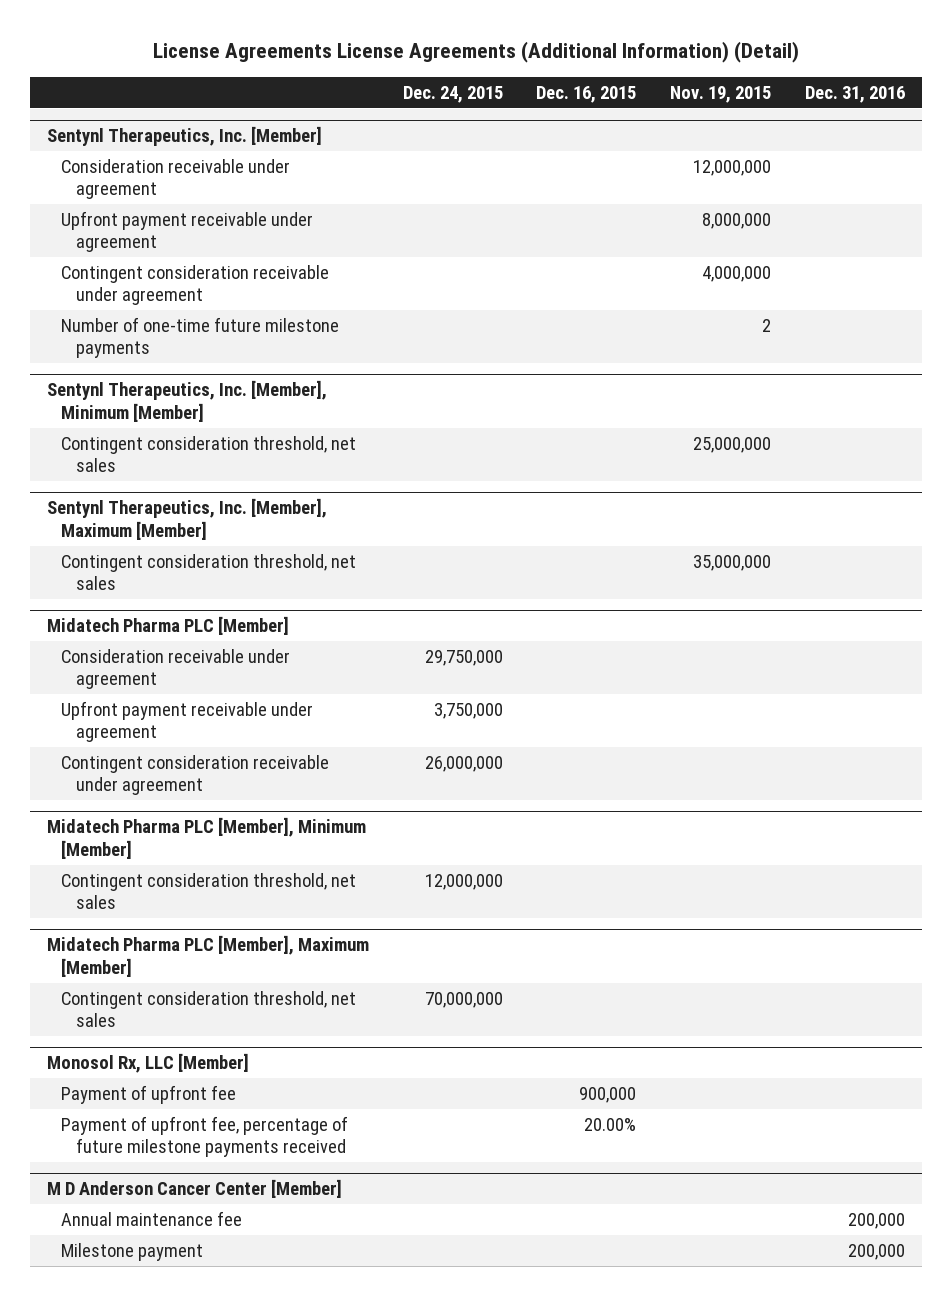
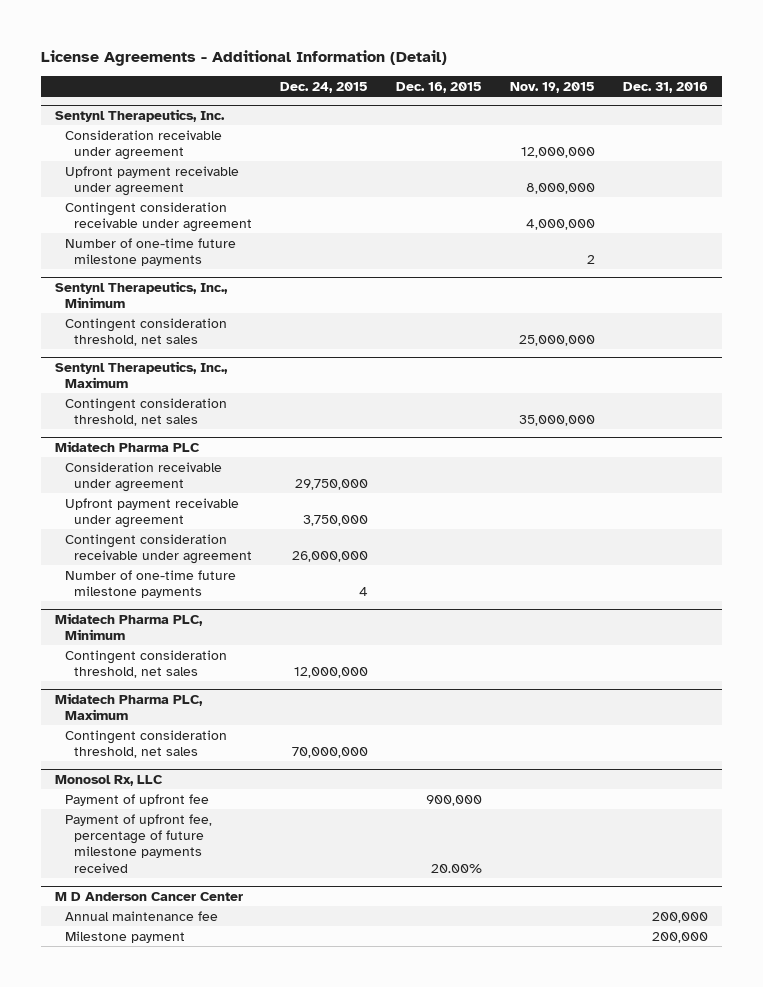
- License Agreements License Agreements (Additional Information) (Detail)
+ License Agreements - Additional Information (Detail)
- Sentynl Therapeutics, Inc. [Member]
+ Sentynl Therapeutics, Inc.
- Sentynl Therapeutics, Inc. [Member], Minimum [Member]
+ Sentynl Therapeutics, Inc., Minimum
- Sentynl Therapeutics, Inc. [Member], Maximum [Member]
+ Sentynl Therapeutics, Inc., Maximum
- Midatech Pharma PLC [Member]
+ Midatech Pharma PLC
- Midatech Pharma PLC [Member], Minimum [Member]
+ Number of one-time future milestone payments | 4 | | |
+ Midatech Pharma PLC, Minimum
- Midatech Pharma PLC [Member], Maximum [Member]
+ Midatech Pharma PLC, Maximum
- Monosol Rx, LLC [Member]
+ Monosol Rx, LLC
- M D Anderson Cancer Center [Member]
+ M D Anderson Cancer Center

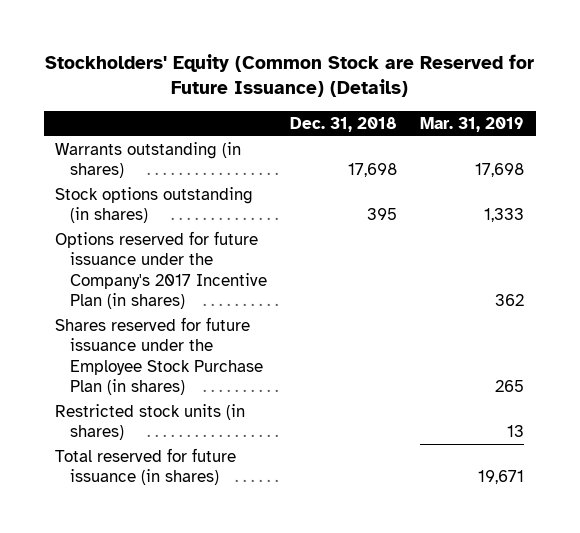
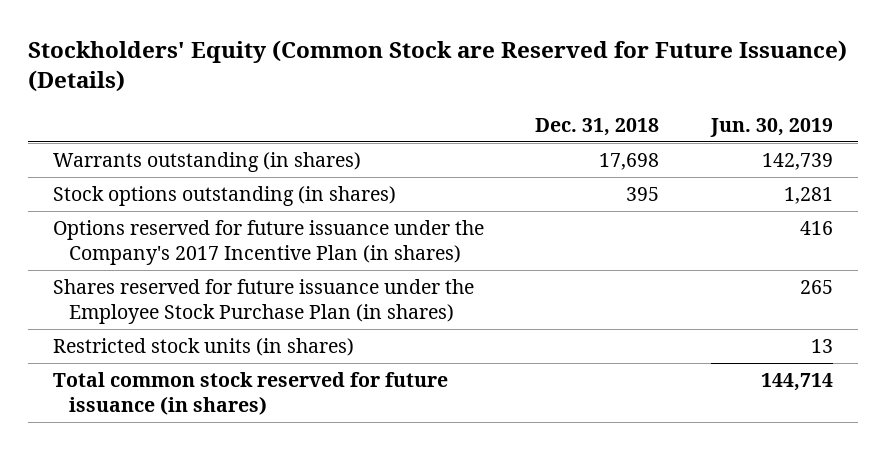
- | Dec. 31, 2018 | Mar. 31, 2019
+ | Dec. 31, 2018 | Jun. 30, 2019
- Total reserved for future issuance (in shares) | | 19,671
+ Total common stock reserved for future issuance (in shares) | | 144,714

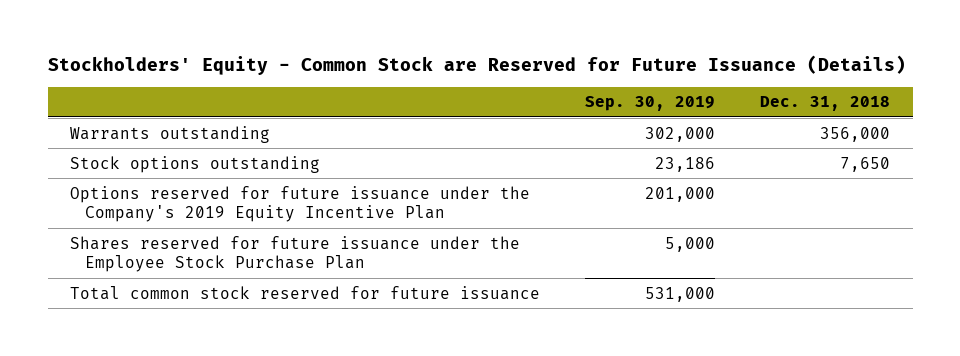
- Stockholders' Equity (Common Stock are Reserved for Future Issuance) (Details)
+ Stockholders' Equity - Common Stock are Reserved for Future Issuance (Details)
- | Dec. 31, 2018 | Jun. 30, 2019
+ | Sep. 30, 2019 | Dec. 31, 2018
- Warrants outstanding (in shares) | 17,698 | 142,739
- Stock options outstanding (in shares) | 395 | 1,281
- Options reserved for future issuance under the Company's 2017 Incentive Plan (in shares) | | 416
- Shares reserved for future issuance under the Employee Stock Purchase Plan (in shares) | | 265
- Restricted stock units (in shares) | | 13
- Total common stock reserved for future issuance (in shares) | | 144,714
+ Warrants outstanding | 302,000 | 356,000
+ Stock options outstanding | 23,186 | 7,650
+ Options reserved for future issuance under the Company's 2019 Equity Incentive Plan | 201,000 |
+ Shares reserved for future issuance under the Employee Stock Purchase Plan | 5,000 |
+ Total common stock reserved for future issuance | 531,000 |

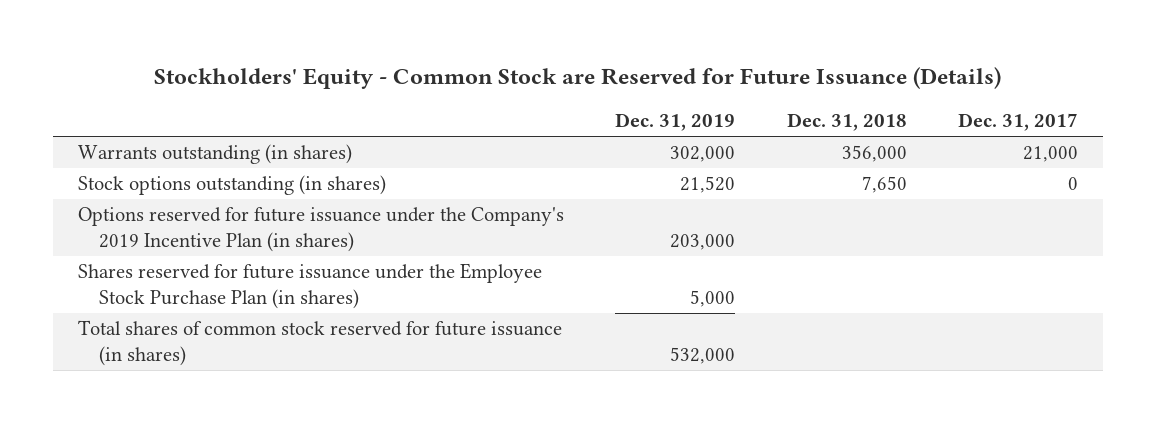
- | Sep. 30, 2019 | Dec. 31, 2018
+ | Dec. 31, 2019 | Dec. 31, 2018 | Dec. 31, 2017
- Warrants outstanding | 302,000 | 356,000
- Stock options outstanding | 23,186 | 7,650
- Options reserved for future issuance under the Company's 2019 Equity Incentive Plan | 201,000 |
- Shares reserved for future issuance under the Employee Stock Purchase Plan | 5,000 |
- Total common stock reserved for future issuance | 531,000 |
+ Warrants outstanding (in shares) | 302,000 | 356,000 | 21,000
+ Stock options outstanding (in shares) | 21,520 | 7,650 | 0
+ Options reserved for future issuance under the Company's 2019 Incentive Plan (in shares) | 203,000 | |
+ Shares reserved for future issuance under the Employee Stock Purchase Plan (in shares) | 5,000 | |
+ Total shares of common stock reserved for future issuance (in shares) | 532,000 | |

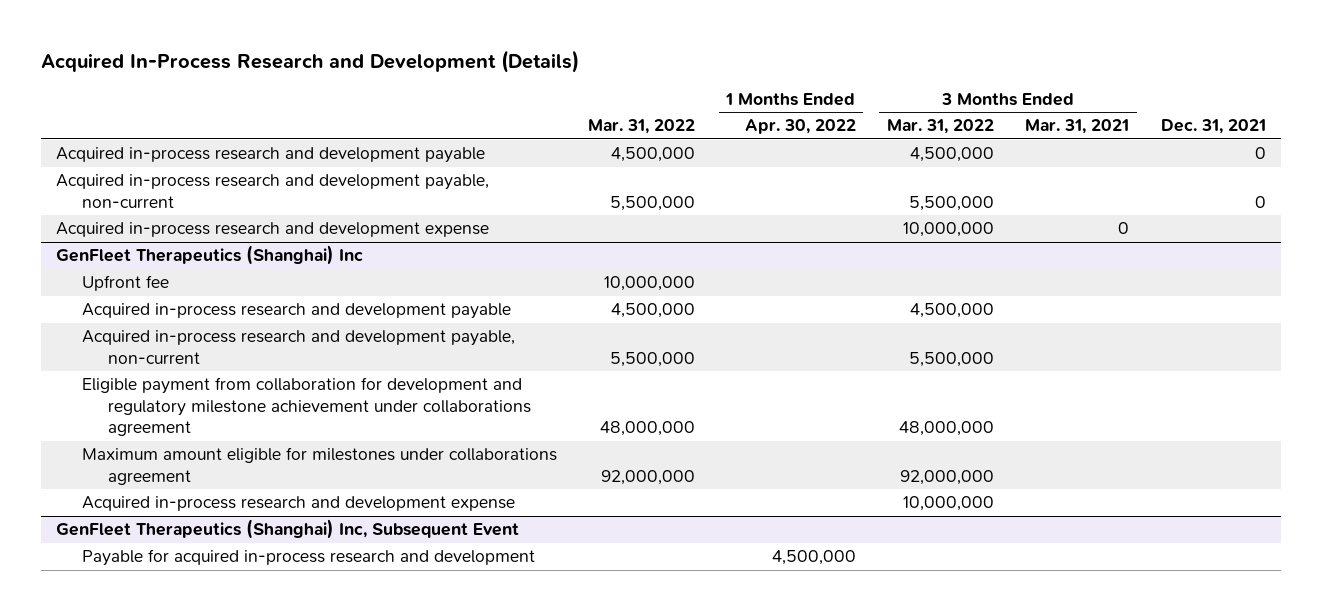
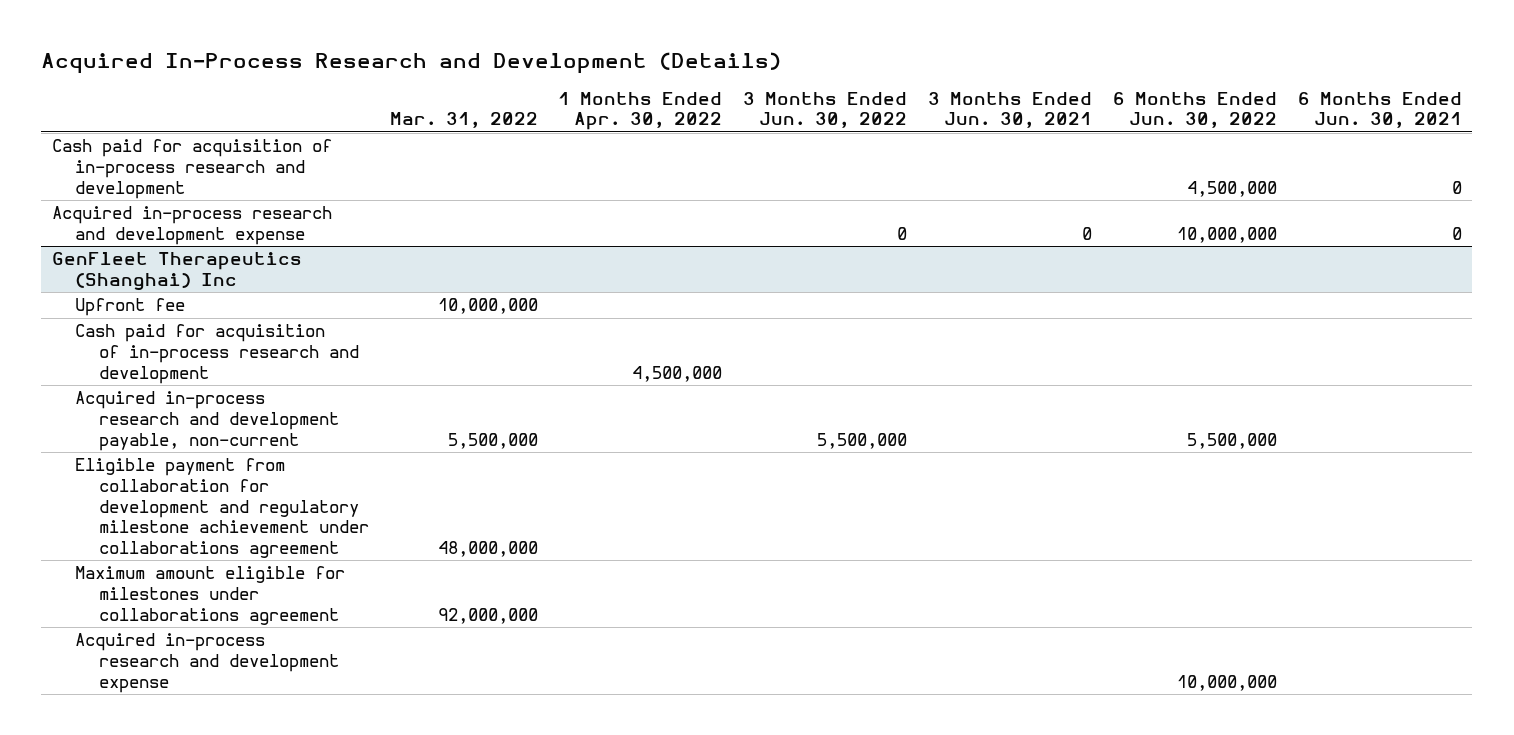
- | Mar. 31, 2022 | 1 Months Ended Apr. 30, 2022 | 3 Months Ended Mar. 31, 2022 | 3 Months Ended Mar. 31, 2021 | Dec. 31, 2021
+ | Mar. 31, 2022 | 1 Months Ended Apr. 30, 2022 | 3 Months Ended Jun. 30, 2022 | 3 Months Ended Jun. 30, 2021 | 6 Months Ended Jun. 30, 2022 | 6 Months Ended Jun. 30, 2021
- Acquired in-process research and development payable | 4,500,000 | | 4,500,000 | | 0
- Acquired in-process research and development payable, non-current | 5,500,000 | | 5,500,000 | | 0
+ Cash paid for acquisition of in-process research and development | | | | | 4,500,000 | 0
@ GenFleet Therapeutics (Shanghai) Inc
- Acquired in-process research and development payable | 4,500,000 | | 4,500,000 | |
+ Cash paid for acquisition of in-process research and development | | 4,500,000 | | | |
- GenFleet Therapeutics (Shanghai) Inc, Subsequent Event
- Payable for acquired in-process research and development | | 4,500,000 | | |

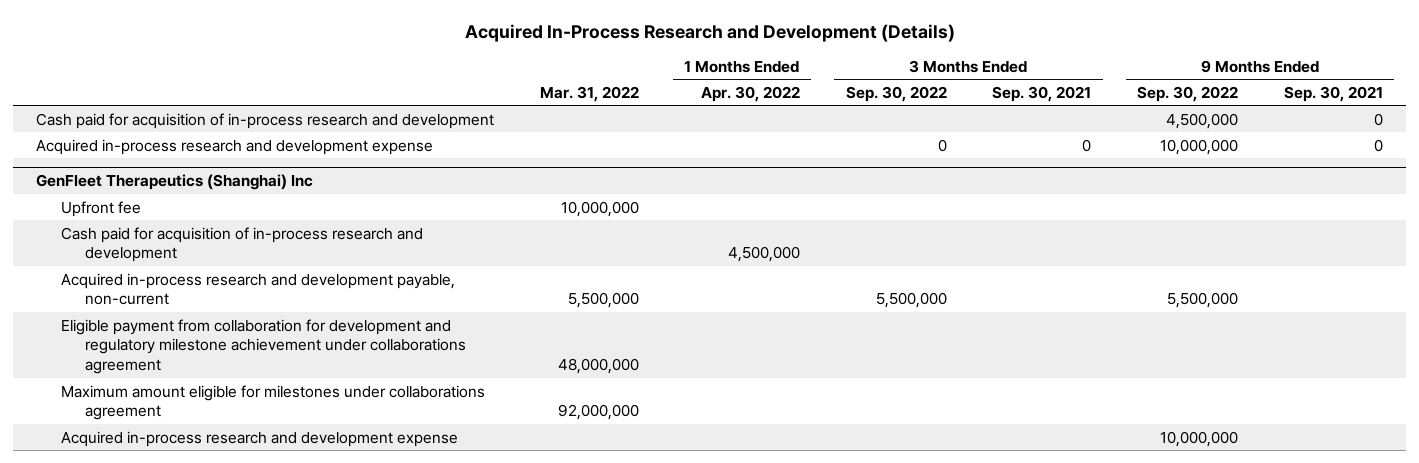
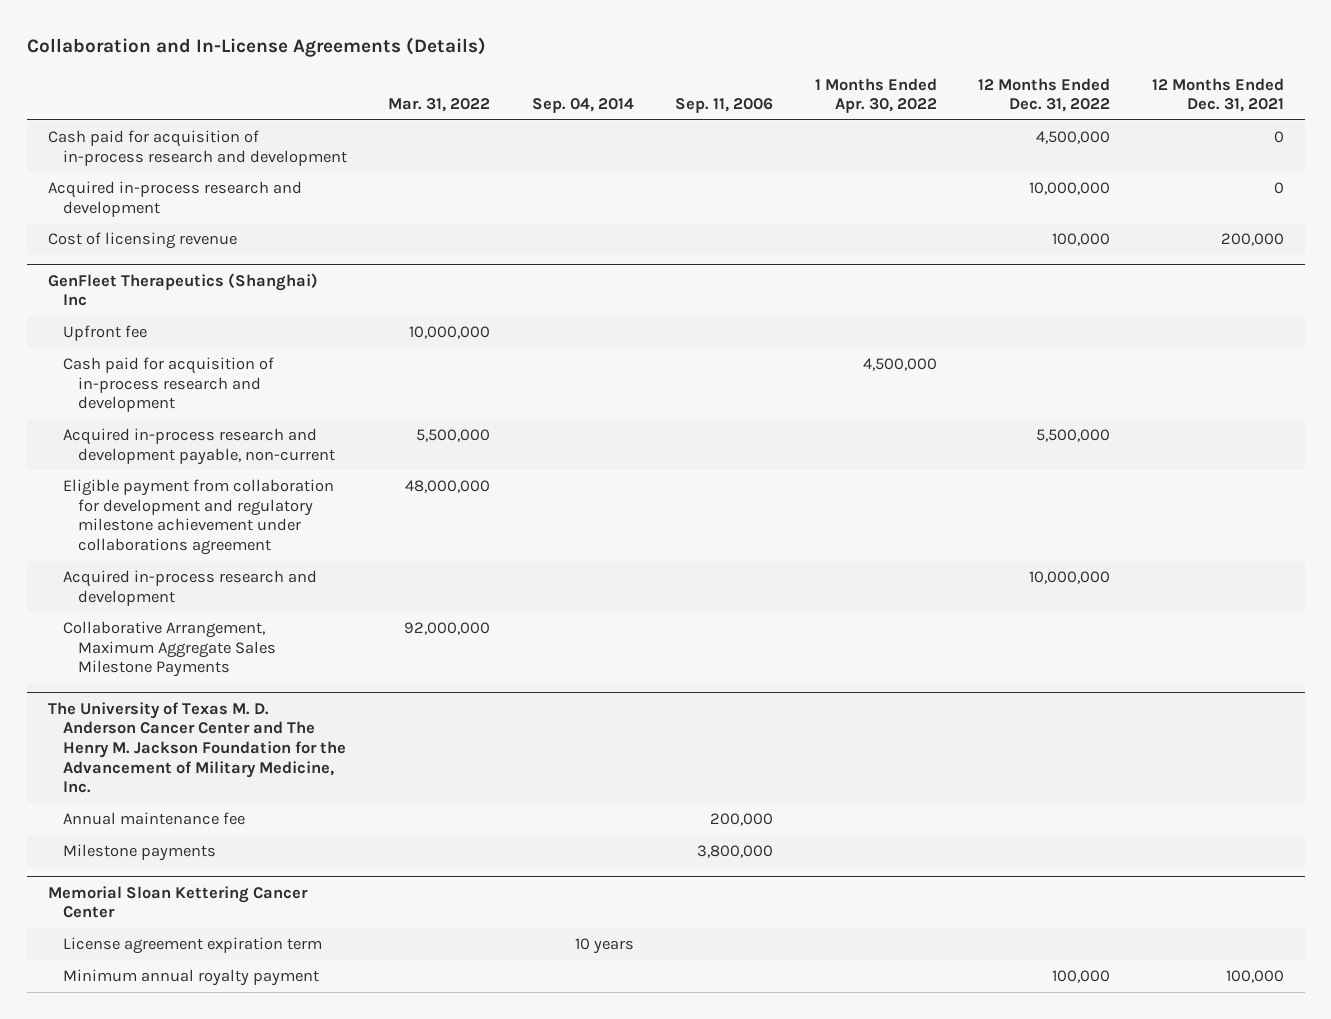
- Acquired In-Process Research and Development (Details)
+ Collaboration and In-License Agreements (Details)
- | Mar. 31, 2022 | 1 Months Ended Apr. 30, 2022 | 3 Months Ended Sep. 30, 2022 | 3 Months Ended Sep. 30, 2021 | 9 Months Ended Sep. 30, 2022 | 9 Months Ended Sep. 30, 2021
+ | Mar. 31, 2022 | Sep. 04, 2014 | Sep. 11, 2006 | 1 Months Ended Apr. 30, 2022 | 12 Months Ended Dec. 31, 2022 | 12 Months Ended Dec. 31, 2021
- Acquired in-process research and development expense | | | 0 | 0 | 10,000,000 | 0
+ Acquired in-process research and development | | | | | 10,000,000 | 0
+ Cost of licensing revenue | | | | | 100,000 | 200,000
@ GenFleet Therapeutics (Shanghai) Inc
- Maximum amount eligible for milestones under collaborations agreement | 92,000,000 | | | | |
- Acquired in-process research and development expense | | | | | 10,000,000 |
+ Acquired in-process research and development | | | | | 10,000,000 |
+ Collaborative Arrangement, Maximum Aggregate Sales Milestone Payments | 92,000,000 | | | | |
+ The University of Texas M. D. Anderson Cancer Center and The Henry M. Jackson Foundation for the Advancement of Military Medicine, Inc.
+ Annual maintenance fee | | | 200,000 | | |
+ Milestone payments | | | 3,800,000 | | |
+ Memorial Sloan Kettering Cancer Center
+ License agreement expiration term | | 10 years | | | |
+ Minimum annual royalty payment | | | | | 100,000 | 100,000

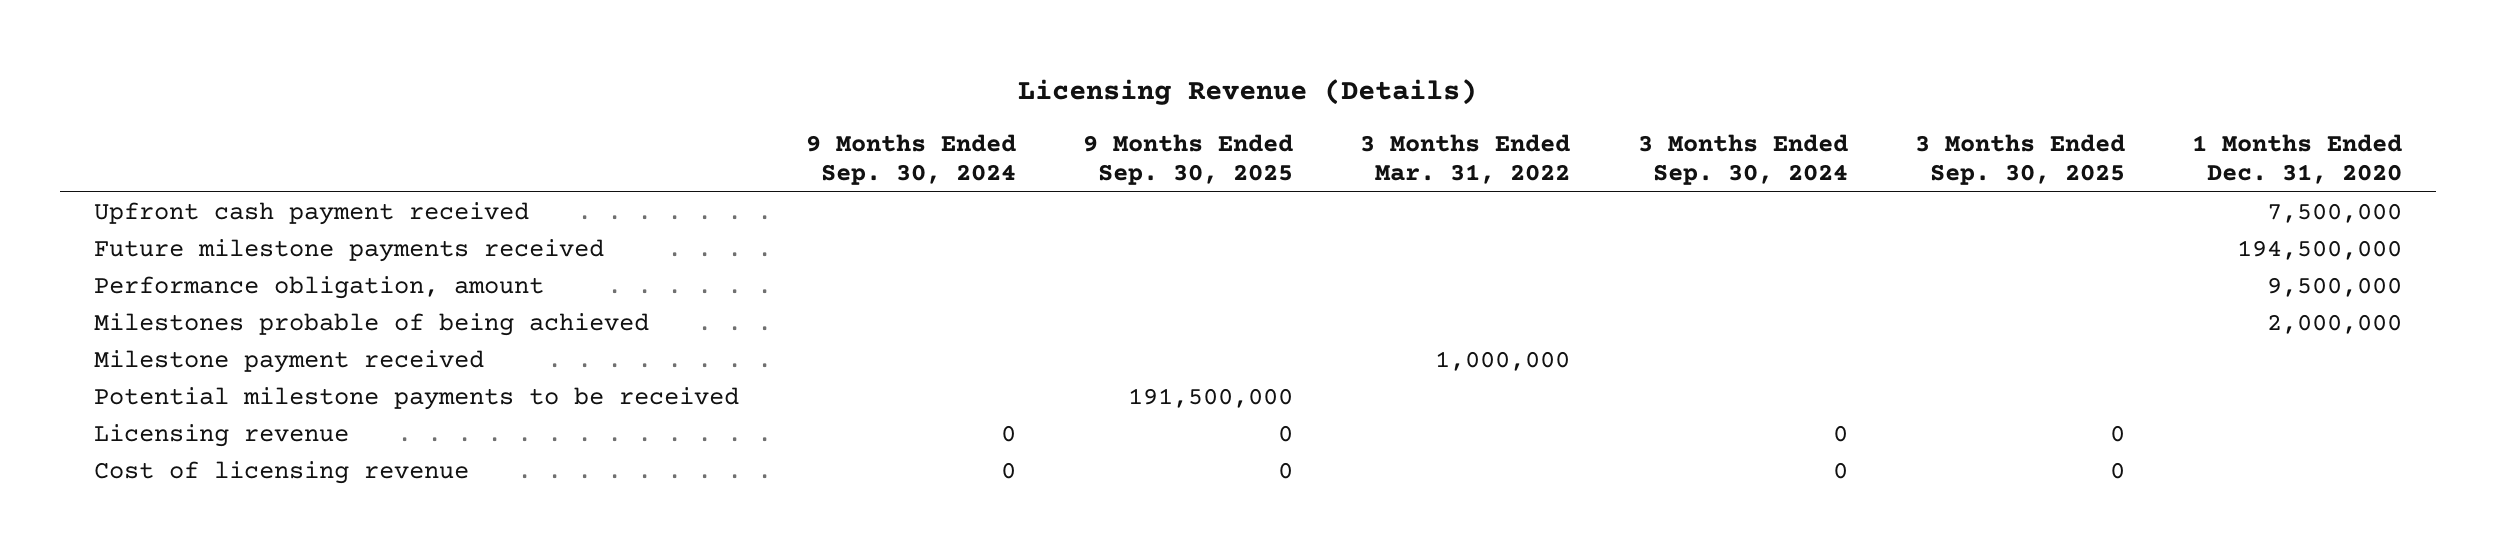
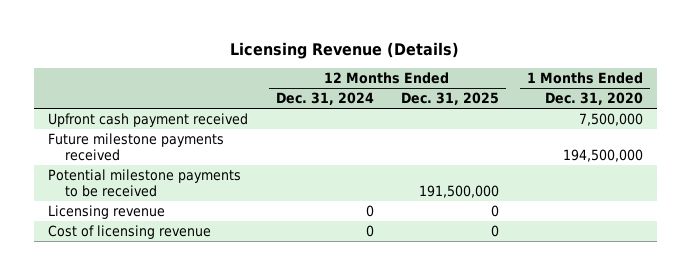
- | 9 Months Ended Sep. 30, 2024 | 9 Months Ended Sep. 30, 2025 | 3 Months Ended Mar. 31, 2022 | 3 Months Ended Sep. 30, 2024 | 3 Months Ended Sep. 30, 2025 | 1 Months Ended Dec. 31, 2020
+ | 12 Months Ended Dec. 31, 2024 | 12 Months Ended Dec. 31, 2025 | 1 Months Ended Dec. 31, 2020
- Performance obligation, amount | | | | | | 9,500,000
- Milestones probable of being achieved | | | | | | 2,000,000
- Milestone payment received | | | 1,000,000 | | |

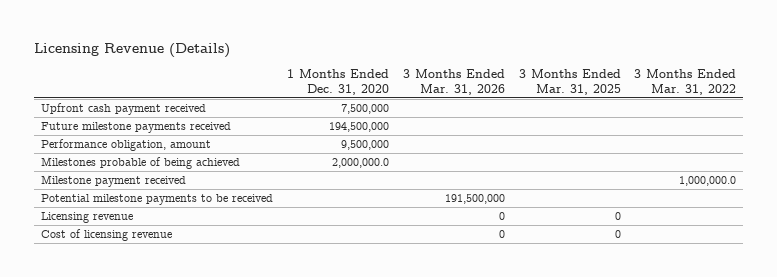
- | 12 Months Ended Dec. 31, 2024 | 12 Months Ended Dec. 31, 2025 | 1 Months Ended Dec. 31, 2020
+ | 1 Months Ended Dec. 31, 2020 | 3 Months Ended Mar. 31, 2026 | 3 Months Ended Mar. 31, 2025 | 3 Months Ended Mar. 31, 2022
+ Performance obligation, amount | 9,500,000 | | |
+ Milestones probable of being achieved | 2,000,000.0 | | |
+ Milestone payment received | | | | 1,000,000.0

